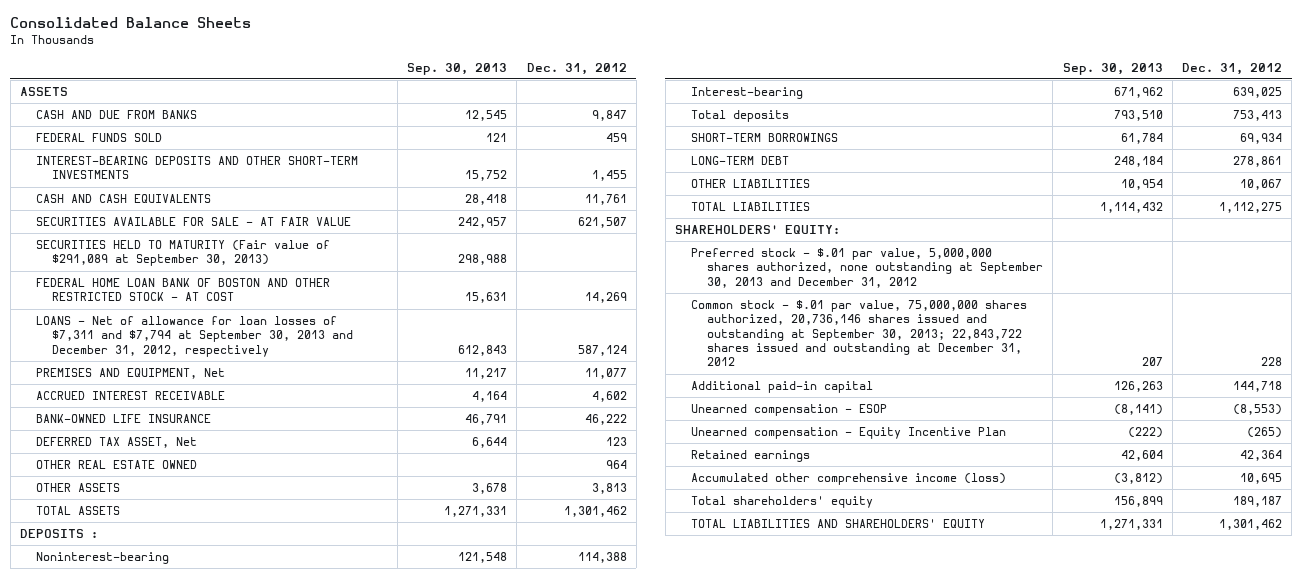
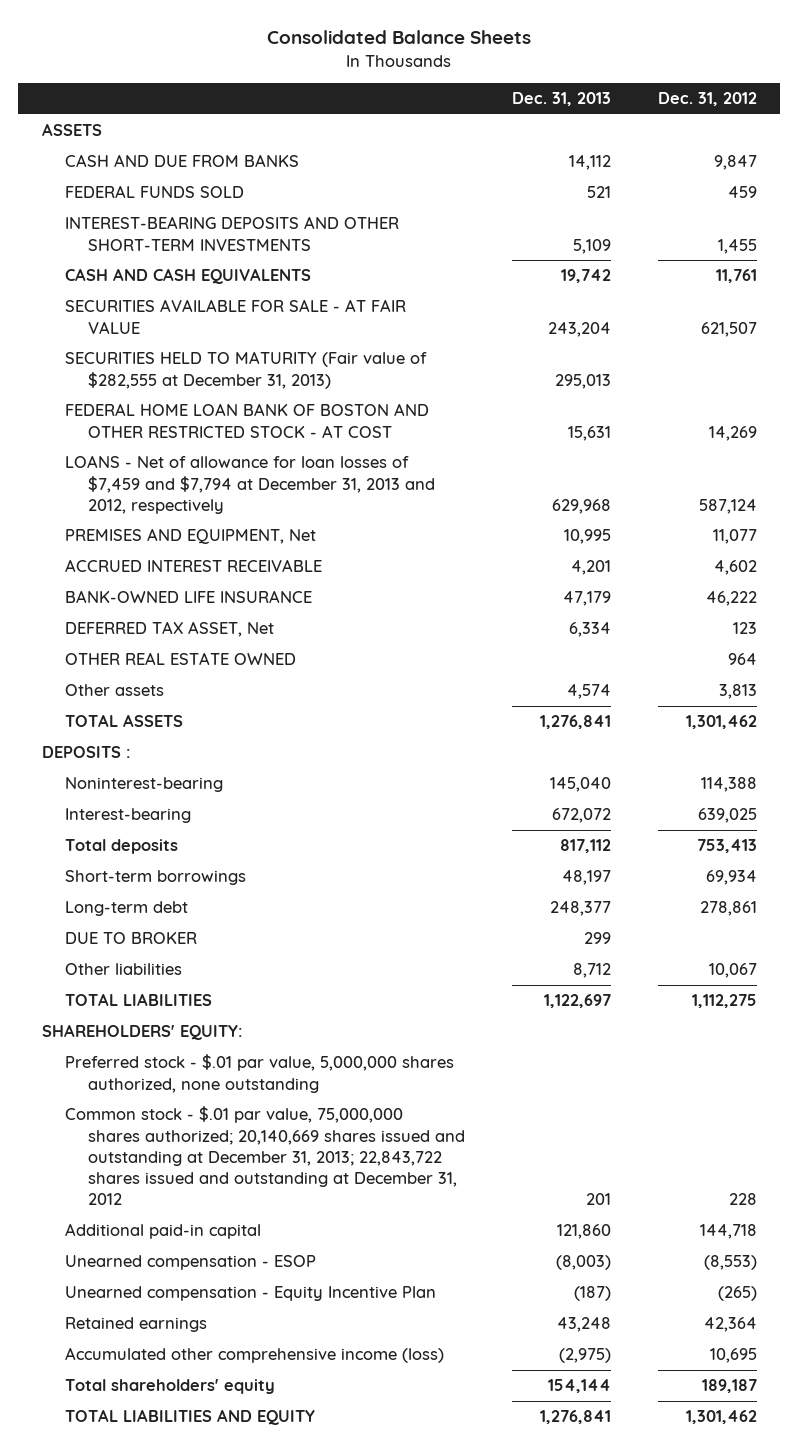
- | Sep. 30, 2013 | Dec. 31, 2012
+ | Dec. 31, 2013 | Dec. 31, 2012
- SECURITIES HELD TO MATURITY (Fair value of $291,089 at September 30, 2013) | 298,988 |
+ SECURITIES HELD TO MATURITY (Fair value of $282,555 at December 31, 2013) | 295,013 |
- LOANS - Net of allowance for loan losses of $7,311 and $7,794 at September 30, 2013 and December 31, 2012, respectively | 612,843 | 587,124
+ LOANS - Net of allowance for loan losses of $7,459 and $7,794 at December 31, 2013 and 2012, respectively | 629,968 | 587,124
- OTHER ASSETS | 3,678 | 3,813
+ Other assets | 4,574 | 3,813
- SHORT-TERM BORROWINGS | 61,784 | 69,934
- LONG-TERM DEBT | 248,184 | 278,861
- OTHER LIABILITIES | 10,954 | 10,067
+ Short-term borrowings | 48,197 | 69,934
+ Long-term debt | 248,377 | 278,861
+ DUE TO BROKER | 299 |
+ Other liabilities | 8,712 | 10,067
- Preferred stock - $.01 par value, 5,000,000 shares authorized, none outstanding at September 30, 2013 and December 31, 2012
- Common stock - $.01 par value, 75,000,000 shares authorized, 20,736,146 shares issued and outstanding at September 30, 2013; 22,843,722 shares issued and outstanding at December 31, 2012 | 207 | 228
+ Preferred stock - $.01 par value, 5,000,000 shares authorized, none outstanding
+ Common stock - $.01 par value, 75,000,000 shares authorized; 20,140,669 shares issued and outstanding at December 31, 2013; 22,843,722 shares issued and outstanding at December 31, 2012 | 201 | 228
- TOTAL LIABILITIES AND SHAREHOLDERS' EQUITY | 1,271,331 | 1,301,462
+ TOTAL LIABILITIES AND EQUITY | 1,276,841 | 1,301,462

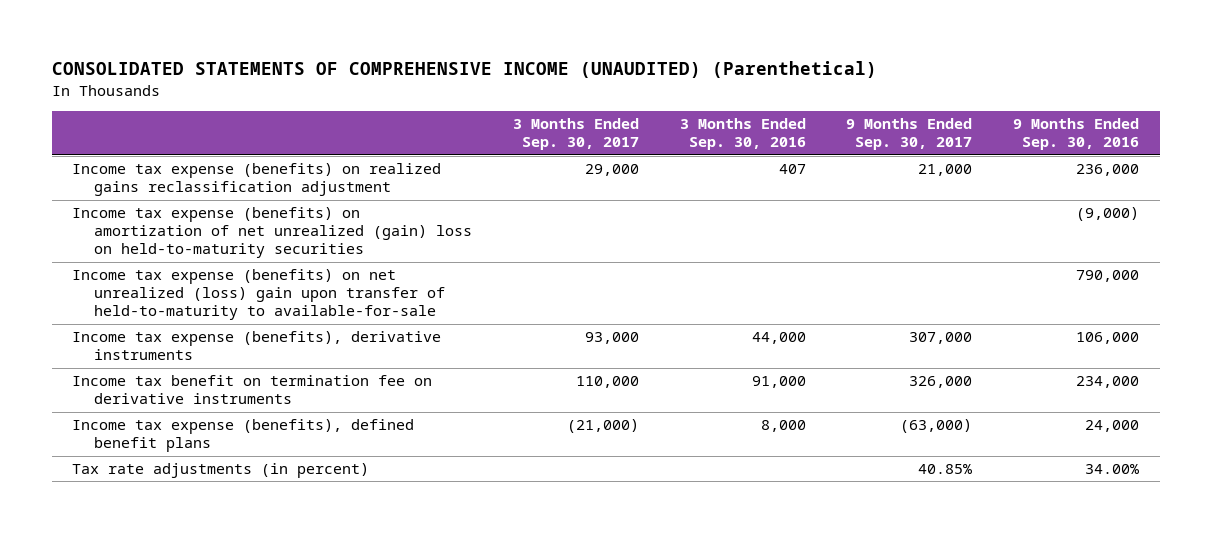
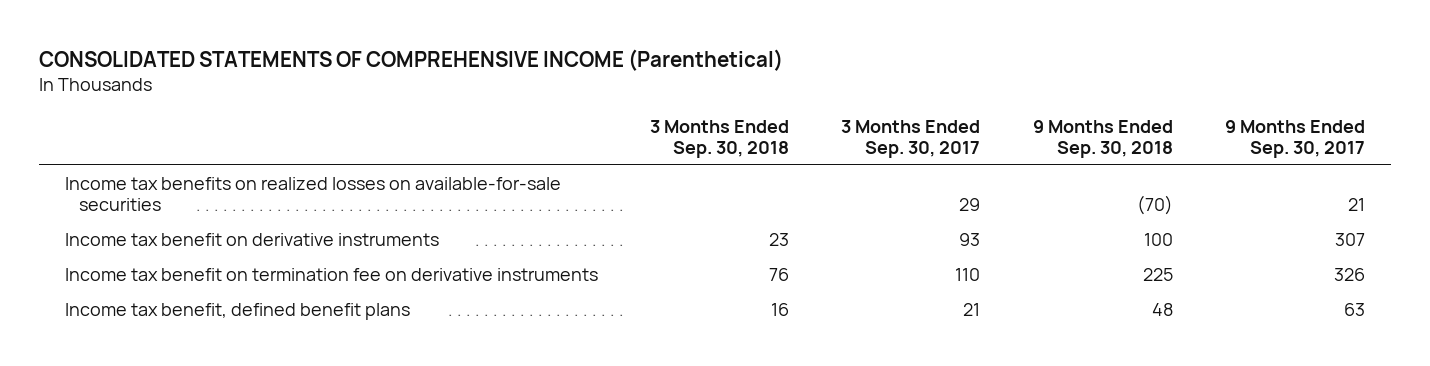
- CONSOLIDATED STATEMENTS OF COMPREHENSIVE INCOME (UNAUDITED) (Parenthetical)
+ CONSOLIDATED STATEMENTS OF COMPREHENSIVE INCOME (Parenthetical)
- | 3 Months Ended Sep. 30, 2017 | 3 Months Ended Sep. 30, 2016 | 9 Months Ended Sep. 30, 2017 | 9 Months Ended Sep. 30, 2016
+ | 3 Months Ended Sep. 30, 2018 | 3 Months Ended Sep. 30, 2017 | 9 Months Ended Sep. 30, 2018 | 9 Months Ended Sep. 30, 2017
- Income tax expense (benefits) on realized gains reclassification adjustment | 29,000 | 407 | 21,000 | 236,000
- Income tax expense (benefits) on amortization of net unrealized (gain) loss on held-to-maturity securities | | | | (9,000)
- Income tax expense (benefits) on net unrealized (loss) gain upon transfer of held-to-maturity to available-for-sale | | | | 790,000
- Income tax expense (benefits), derivative instruments | 93,000 | 44,000 | 307,000 | 106,000
- Income tax benefit on termination fee on derivative instruments | 110,000 | 91,000 | 326,000 | 234,000
- Income tax expense (benefits), defined benefit plans | (21,000) | 8,000 | (63,000) | 24,000
- Tax rate adjustments (in percent) | | | 40.85% | 34.00%
+ Income tax benefits on realized losses on available-for-sale securities | | 29 | (70) | 21
+ Income tax benefit on derivative instruments | 23 | 93 | 100 | 307
+ Income tax benefit on termination fee on derivative instruments | 76 | 110 | 225 | 326
+ Income tax benefit, defined benefit plans | 16 | 21 | 48 | 63

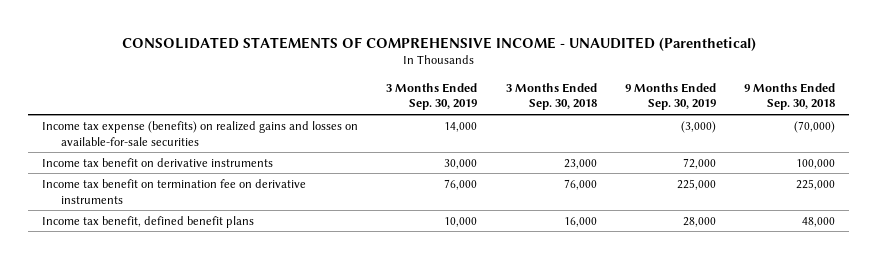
- CONSOLIDATED STATEMENTS OF COMPREHENSIVE INCOME (Parenthetical)
+ CONSOLIDATED STATEMENTS OF COMPREHENSIVE INCOME - UNAUDITED (Parenthetical)
- | 3 Months Ended Sep. 30, 2018 | 3 Months Ended Sep. 30, 2017 | 9 Months Ended Sep. 30, 2018 | 9 Months Ended Sep. 30, 2017
+ | 3 Months Ended Sep. 30, 2019 | 3 Months Ended Sep. 30, 2018 | 9 Months Ended Sep. 30, 2019 | 9 Months Ended Sep. 30, 2018
- Income tax benefits on realized losses on available-for-sale securities | | 29 | (70) | 21
- Income tax benefit on derivative instruments | 23 | 93 | 100 | 307
- Income tax benefit on termination fee on derivative instruments | 76 | 110 | 225 | 326
- Income tax benefit, defined benefit plans | 16 | 21 | 48 | 63
+ Income tax expense (benefits) on realized gains and losses on available-for-sale securities | 14,000 | | (3,000) | (70,000)
+ Income tax benefit on derivative instruments | 30,000 | 23,000 | 72,000 | 100,000
+ Income tax benefit on termination fee on derivative instruments | 76,000 | 76,000 | 225,000 | 225,000
+ Income tax benefit, defined benefit plans | 10,000 | 16,000 | 28,000 | 48,000

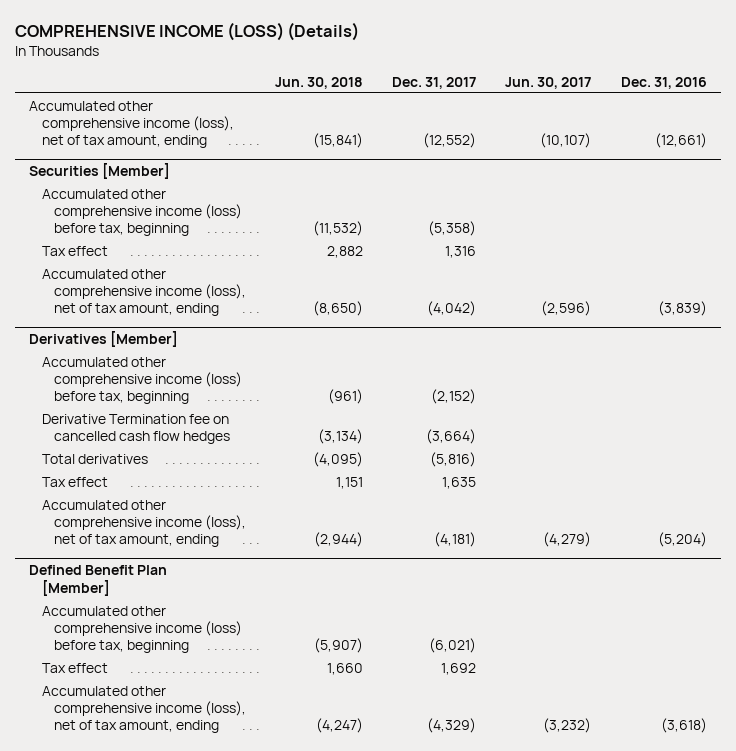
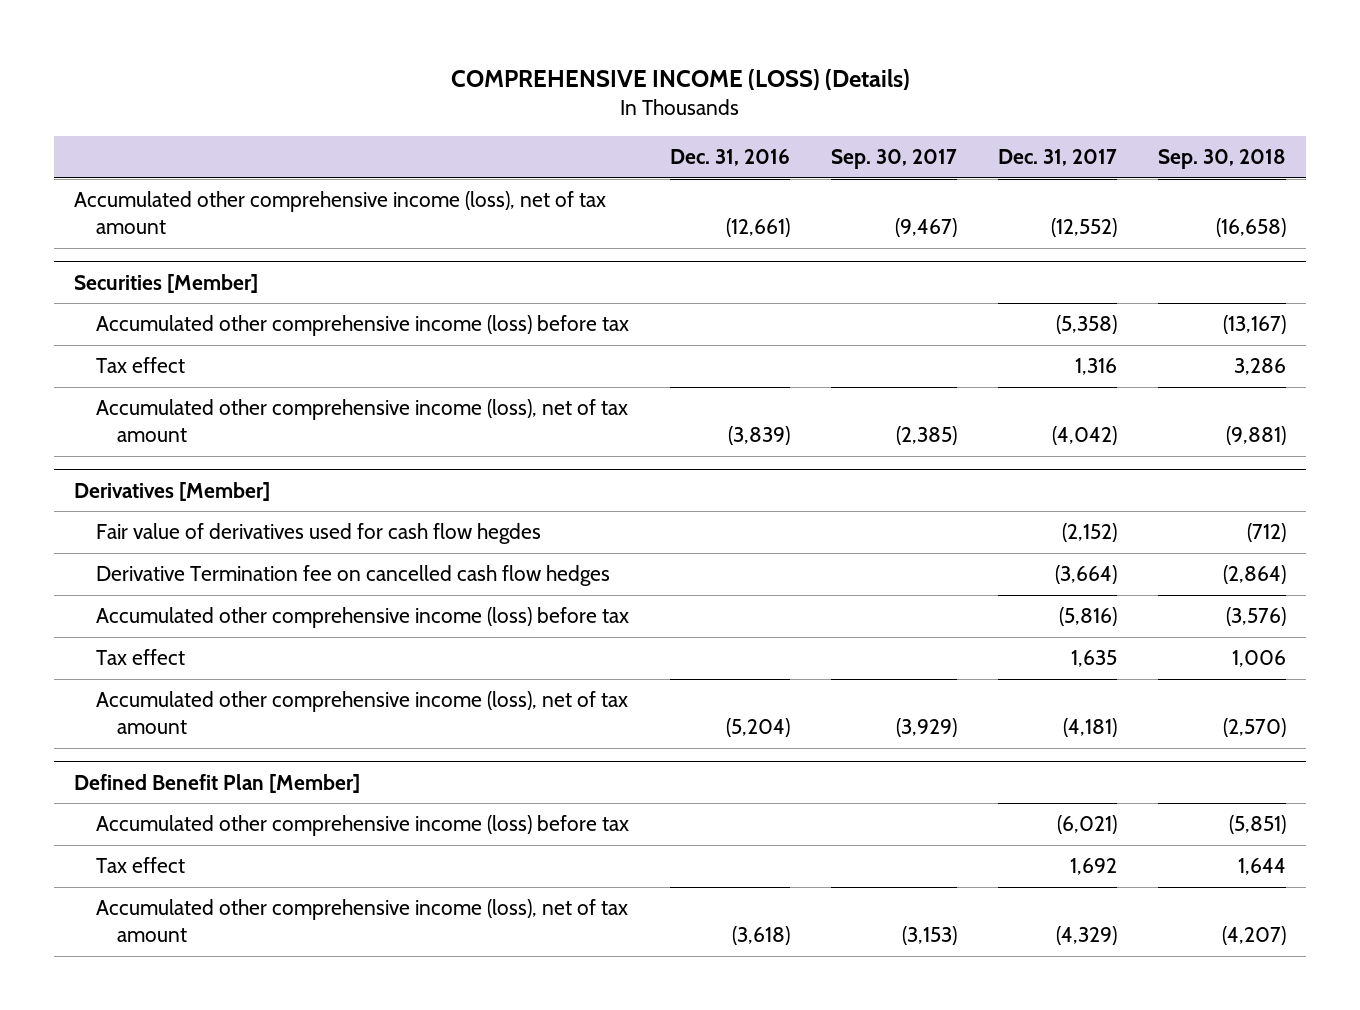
- | Jun. 30, 2018 | Dec. 31, 2017 | Jun. 30, 2017 | Dec. 31, 2016
+ | Dec. 31, 2016 | Sep. 30, 2017 | Dec. 31, 2017 | Sep. 30, 2018
- Accumulated other comprehensive income (loss), net of tax amount, ending | (15,841) | (12,552) | (10,107) | (12,661)
+ Accumulated other comprehensive income (loss), net of tax amount | (12,661) | (9,467) | (12,552) | (16,658)
@ Securities [Member]
- Accumulated other comprehensive income (loss) before tax, beginning | (11,532) | (5,358) | |
+ Accumulated other comprehensive income (loss) before tax | | | (5,358) | (13,167)
- Accumulated other comprehensive income (loss), net of tax amount, ending | (8,650) | (4,042) | (2,596) | (3,839)
+ Accumulated other comprehensive income (loss), net of tax amount | (3,839) | (2,385) | (4,042) | (9,881)
@ Derivatives [Member]
- Accumulated other comprehensive income (loss) before tax, beginning | (961) | (2,152) | |
+ Fair value of derivatives used for cash flow hegdes | | | (2,152) | (712)
- Total derivatives | (4,095) | (5,816) | |
+ Accumulated other comprehensive income (loss) before tax | | | (5,816) | (3,576)
- Accumulated other comprehensive income (loss), net of tax amount, ending | (2,944) | (4,181) | (4,279) | (5,204)
+ Accumulated other comprehensive income (loss), net of tax amount | (5,204) | (3,929) | (4,181) | (2,570)
@ Defined Benefit Plan [Member]
- Accumulated other comprehensive income (loss) before tax, beginning | (5,907) | (6,021) | |
+ Accumulated other comprehensive income (loss) before tax | | | (6,021) | (5,851)
- Accumulated other comprehensive income (loss), net of tax amount, ending | (4,247) | (4,329) | (3,232) | (3,618)
+ Accumulated other comprehensive income (loss), net of tax amount | (3,618) | (3,153) | (4,329) | (4,207)

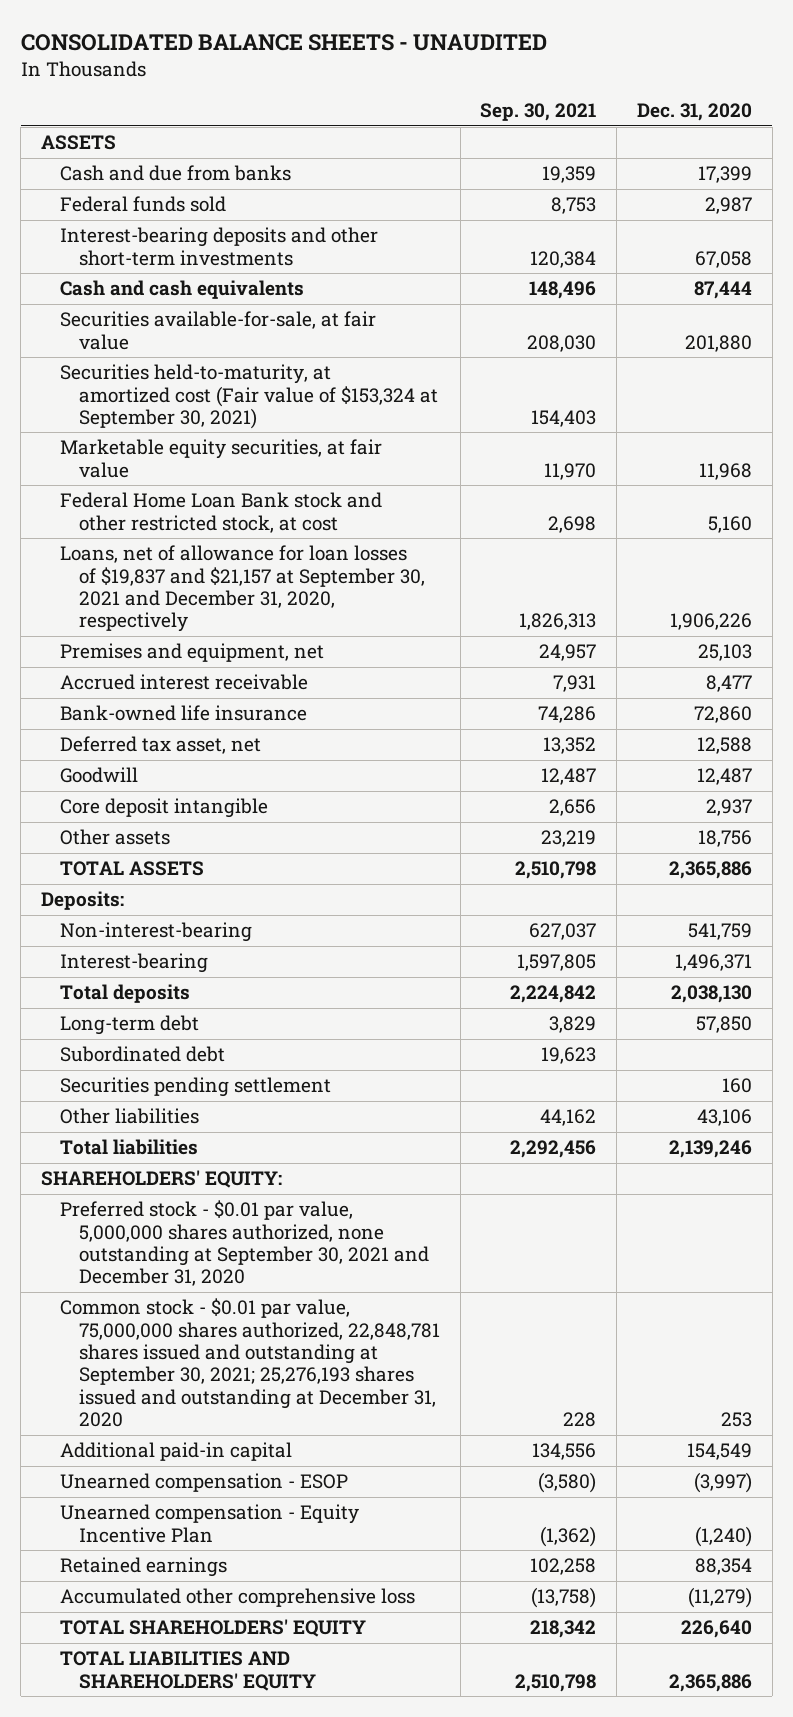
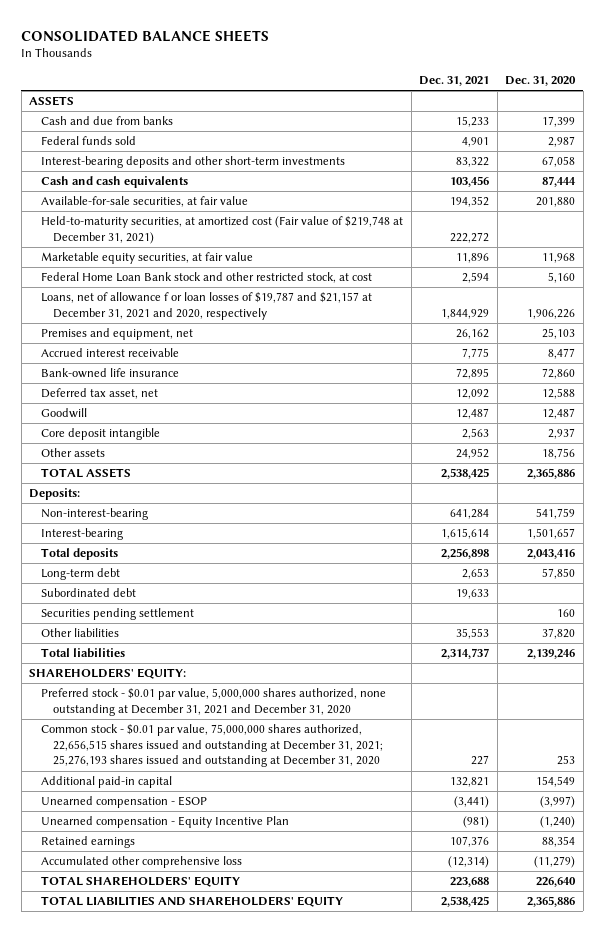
- CONSOLIDATED BALANCE SHEETS - UNAUDITED
+ CONSOLIDATED BALANCE SHEETS
- | Sep. 30, 2021 | Dec. 31, 2020
+ | Dec. 31, 2021 | Dec. 31, 2020
- Securities available-for-sale, at fair value | 208,030 | 201,880
- Securities held-to-maturity, at amortized cost (Fair value of $153,324 at September 30, 2021) | 154,403 |
+ Available-for-sale securities, at fair value | 194,352 | 201,880
+ Held-to-maturity securities, at amortized cost (Fair value of $219,748 at December 31, 2021) | 222,272 |
- Loans, net of allowance for loan losses of $19,837 and $21,157 at September 30, 2021 and December 31, 2020, respectively | 1,826,313 | 1,906,226
+ Loans, net of allowance f or loan losses of $19,787 and $21,157 at December 31, 2021 and 2020, respectively | 1,844,929 | 1,906,226
- Interest-bearing | 1,597,805 | 1,496,371
- Total deposits | 2,224,842 | 2,038,130
+ Interest-bearing | 1,615,614 | 1,501,657
+ Total deposits | 2,256,898 | 2,043,416
- Other liabilities | 44,162 | 43,106
+ Other liabilities | 35,553 | 37,820
- Preferred stock - $0.01 par value, 5,000,000 shares authorized, none outstanding at September 30, 2021 and December 31, 2020
- Common stock - $0.01 par value, 75,000,000 shares authorized, 22,848,781 shares issued and outstanding at September 30, 2021; 25,276,193 shares issued and outstanding at December 31, 2020 | 228 | 253
+ Preferred stock - $0.01 par value, 5,000,000 shares authorized, none outstanding at December 31, 2021 and December 31, 2020
+ Common stock - $0.01 par value, 75,000,000 shares authorized, 22,656,515 shares issued and outstanding at December 31, 2021; 25,276,193 shares issued and outstanding at December 31, 2020 | 227 | 253

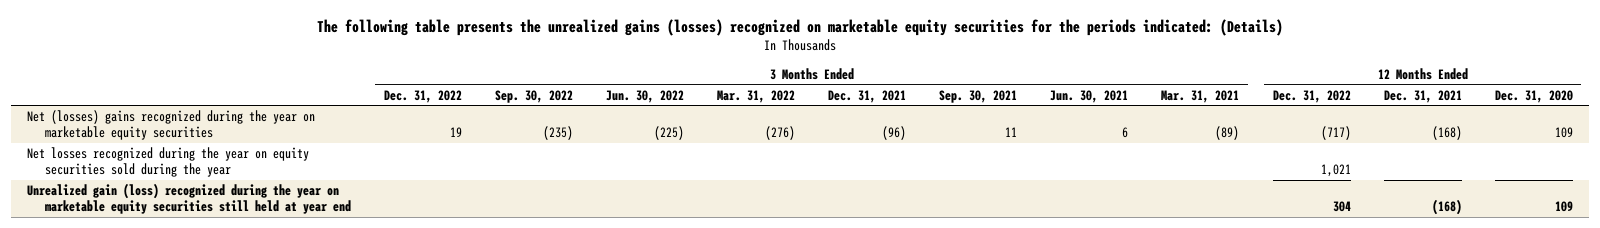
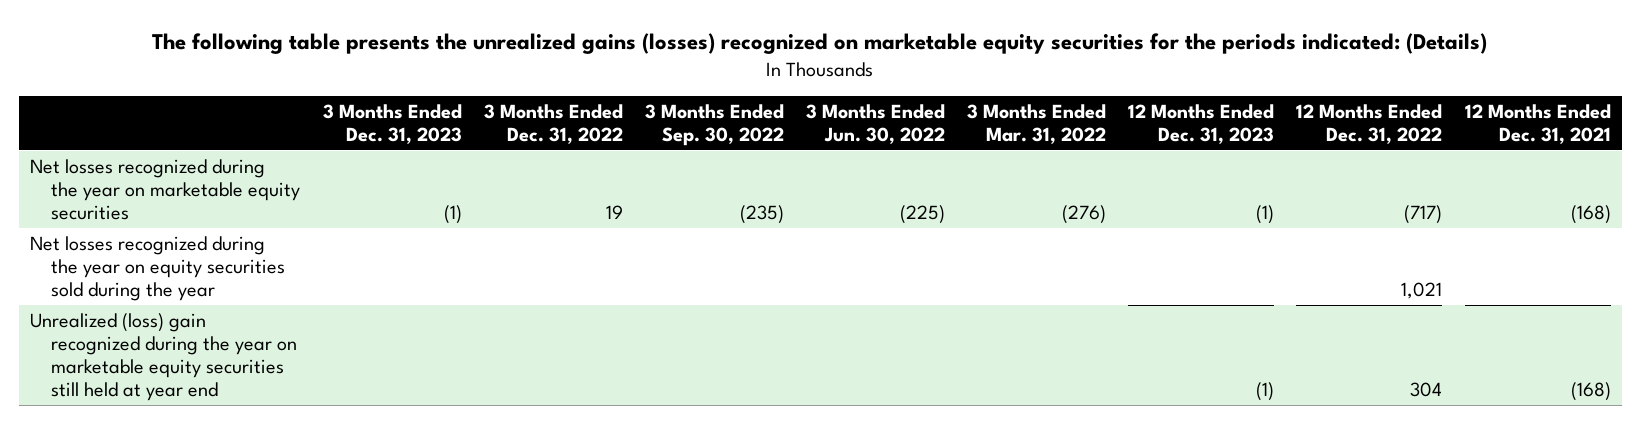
- | 3 Months Ended Dec. 31, 2022 | 3 Months Ended Sep. 30, 2022 | 3 Months Ended Jun. 30, 2022 | 3 Months Ended Mar. 31, 2022 | 3 Months Ended Dec. 31, 2021 | 3 Months Ended Sep. 30, 2021 | 3 Months Ended Jun. 30, 2021 | 3 Months Ended Mar. 31, 2021 | 12 Months Ended Dec. 31, 2022 | 12 Months Ended Dec. 31, 2021 | 12 Months Ended Dec. 31, 2020
+ | 3 Months Ended Dec. 31, 2023 | 3 Months Ended Dec. 31, 2022 | 3 Months Ended Sep. 30, 2022 | 3 Months Ended Jun. 30, 2022 | 3 Months Ended Mar. 31, 2022 | 12 Months Ended Dec. 31, 2023 | 12 Months Ended Dec. 31, 2022 | 12 Months Ended Dec. 31, 2021
- Net (losses) gains recognized during the year on marketable equity securities | 19 | (235) | (225) | (276) | (96) | 11 | 6 | (89) | (717) | (168) | 109
+ Net losses recognized during the year on marketable equity securities | (1) | 19 | (235) | (225) | (276) | (1) | (717) | (168)
- Unrealized gain (loss) recognized during the year on marketable equity securities still held at year end | | | | | | | | | 304 | (168) | 109
+ Unrealized (loss) gain recognized during the year on marketable equity securities still held at year end | | | | | | (1) | 304 | (168)

